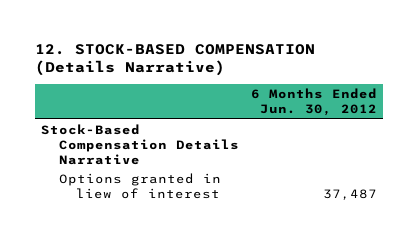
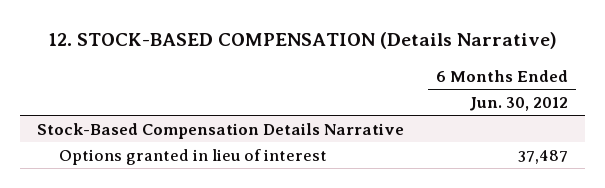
- Options granted in liew of interest | 37,487
+ Options granted in lieu of interest | 37,487

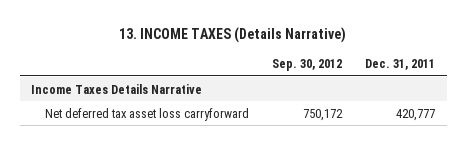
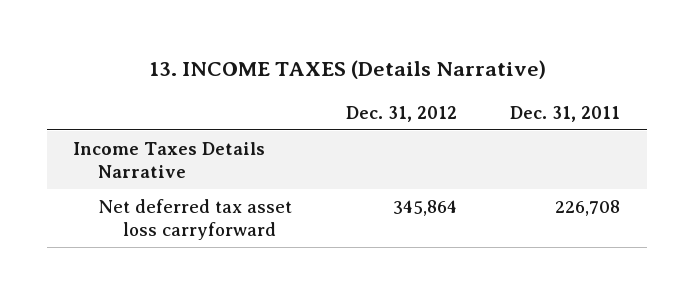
- | Sep. 30, 2012 | Dec. 31, 2011
+ | Dec. 31, 2012 | Dec. 31, 2011
- Net deferred tax asset loss carryforward | 750,172 | 420,777
+ Net deferred tax asset loss carryforward | 345,864 | 226,708

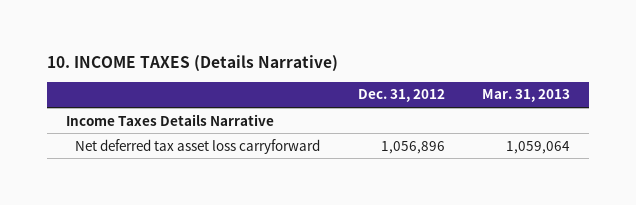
- 13. INCOME TAXES (Details Narrative)
+ 10. INCOME TAXES (Details Narrative)
- | Dec. 31, 2012 | Dec. 31, 2011
+ | Dec. 31, 2012 | Mar. 31, 2013
- Net deferred tax asset loss carryforward | 345,864 | 226,708
+ Net deferred tax asset loss carryforward | 1,056,896 | 1,059,064

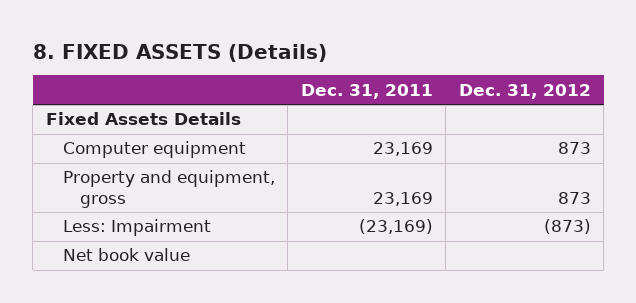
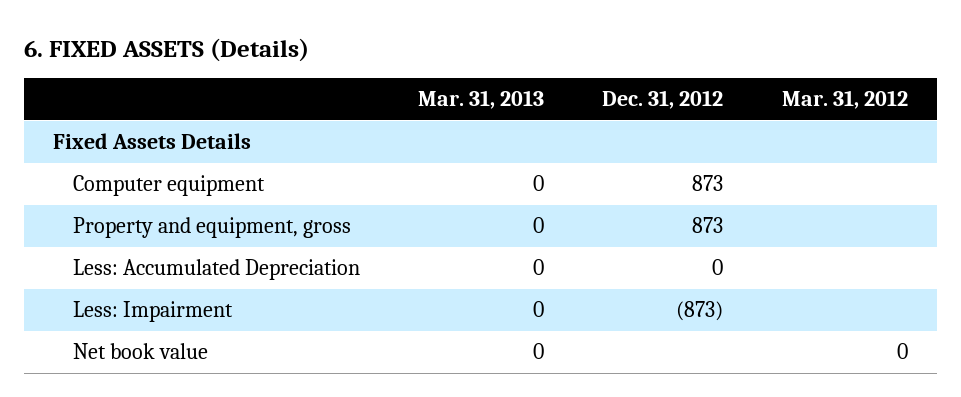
- 8. FIXED ASSETS (Details)
+ 6. FIXED ASSETS (Details)
- | Dec. 31, 2011 | Dec. 31, 2012
+ | Mar. 31, 2013 | Dec. 31, 2012 | Mar. 31, 2012
+ Less: Accumulated Depreciation | 0 | 0 |

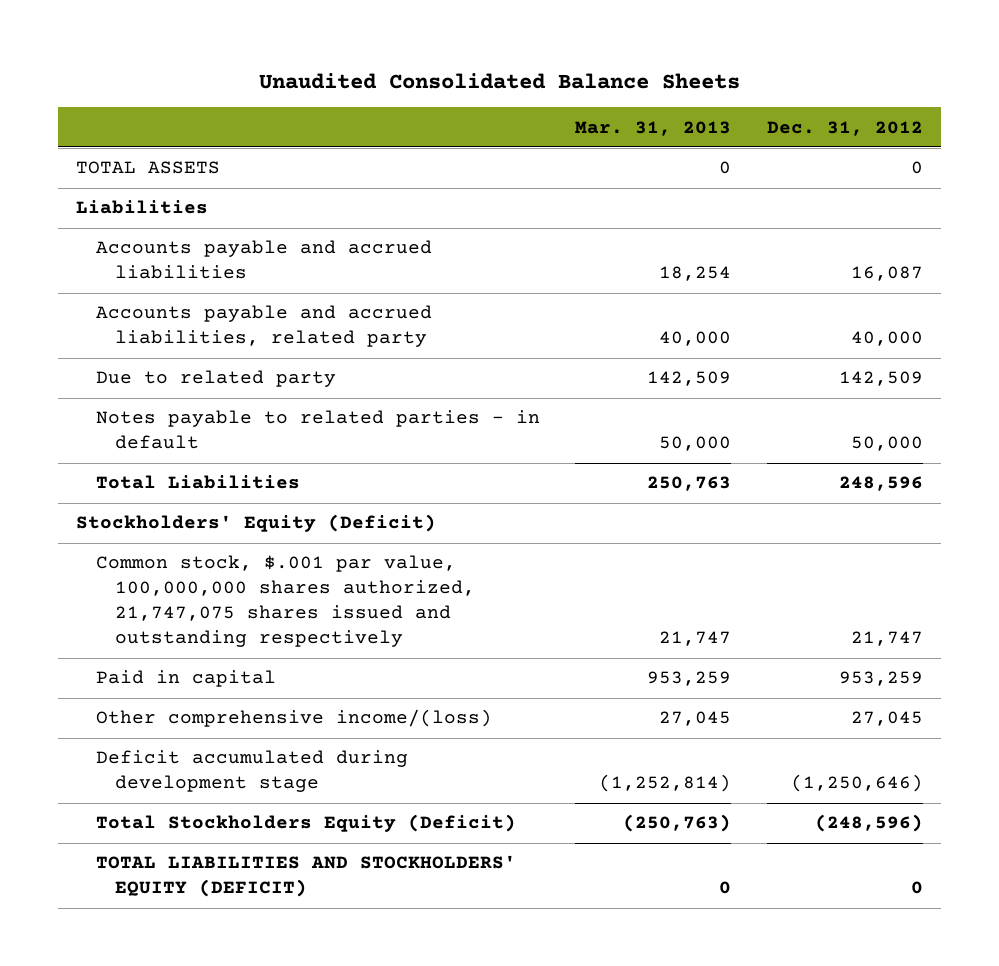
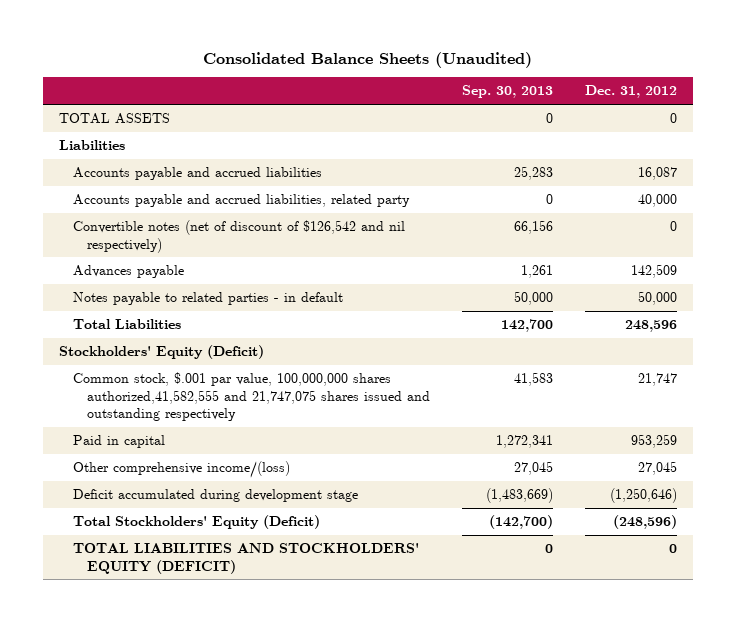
- Unaudited Consolidated Balance Sheets
+ Consolidated Balance Sheets (Unaudited)
- | Mar. 31, 2013 | Dec. 31, 2012
+ | Sep. 30, 2013 | Dec. 31, 2012
- Due to related party | 142,509 | 142,509
+ Convertible notes (net of discount of $126,542 and nil respectively) | 66,156 | 0
+ Advances payable | 1,261 | 142,509
- Common stock, $.001 par value, 100,000,000 shares authorized, 21,747,075 shares issued and outstanding respectively | 21,747 | 21,747
+ Common stock, $.001 par value, 100,000,000 shares authorized,41,582,555 and 21,747,075 shares issued and outstanding respectively | 41,583 | 21,747
- Total Stockholders Equity (Deficit) | (250,763) | (248,596)
+ Total Stockholders' Equity (Deficit) | (142,700) | (248,596)

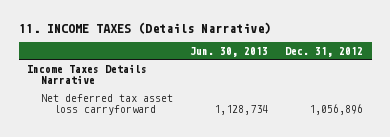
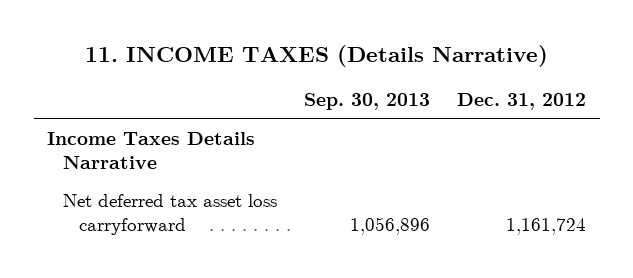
- | Jun. 30, 2013 | Dec. 31, 2012
+ | Sep. 30, 2013 | Dec. 31, 2012
- Net deferred tax asset loss carryforward | 1,128,734 | 1,056,896
+ Net deferred tax asset loss carryforward | 1,056,896 | 1,161,724

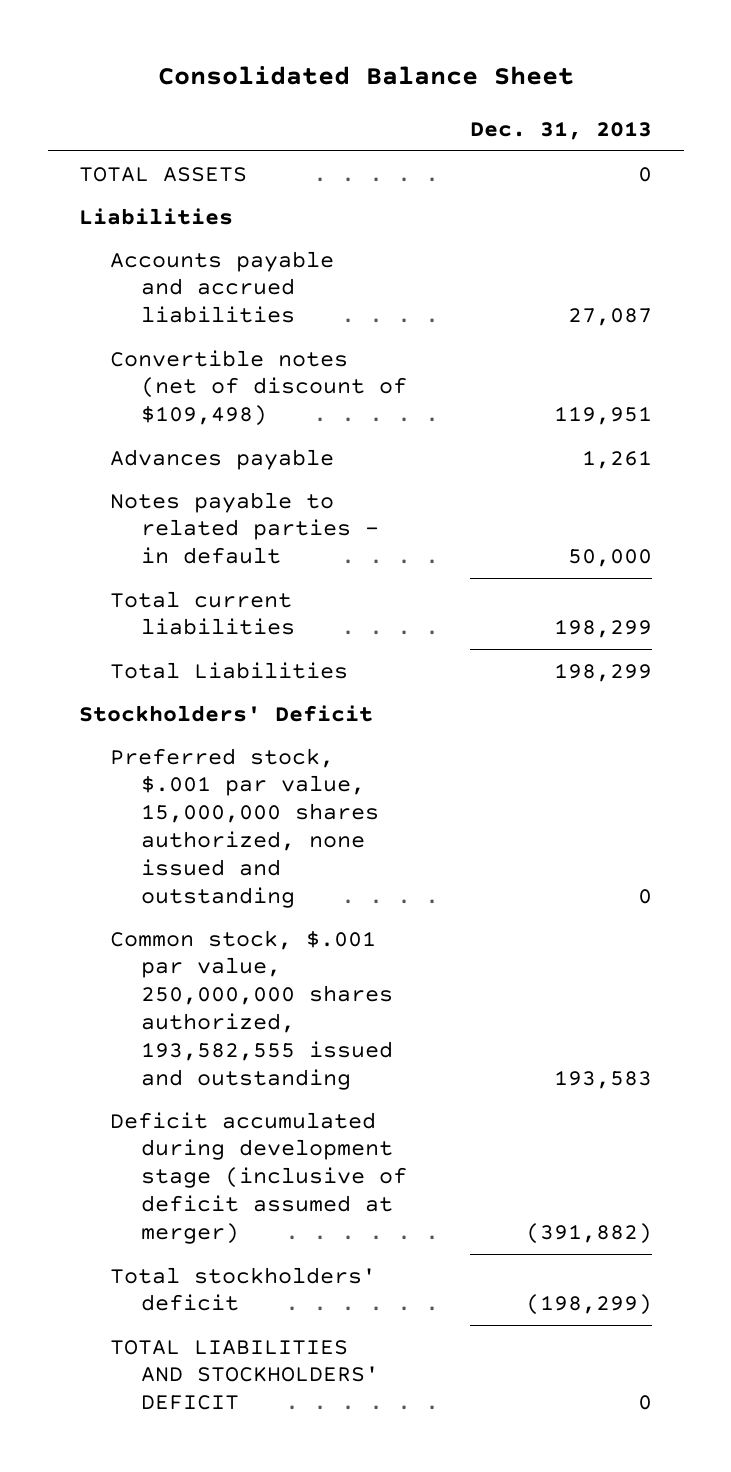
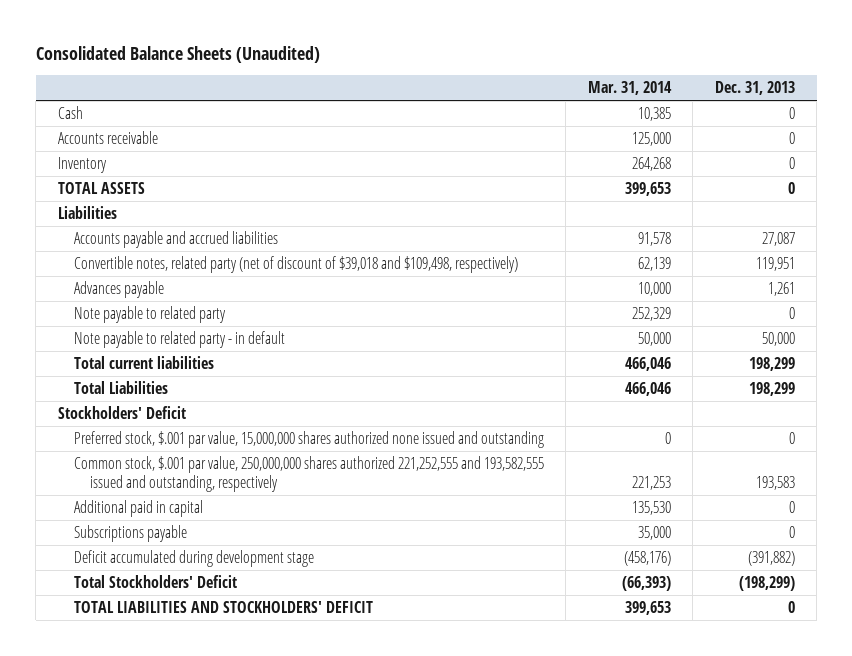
- Consolidated Balance Sheet
+ Consolidated Balance Sheets (Unaudited)
- | Dec. 31, 2013
+ | Mar. 31, 2014 | Dec. 31, 2013
+ Cash | 10,385 | 0
+ Accounts receivable | 125,000 | 0
+ Inventory | 264,268 | 0
- Convertible notes (net of discount of $109,498) | 119,951
+ Convertible notes, related party (net of discount of $39,018 and $109,498, respectively) | 62,139 | 119,951
- Notes payable to related parties - in default | 50,000
+ Note payable to related party | 252,329 | 0
+ Note payable to related party - in default | 50,000 | 50,000
- Preferred stock, $.001 par value, 15,000,000 shares authorized, none issued and outstanding | 0
- Common stock, $.001 par value, 250,000,000 shares authorized, 193,582,555 issued and outstanding | 193,583
- Deficit accumulated during development stage (inclusive of deficit assumed at merger) | (391,882)
- Total stockholders' deficit | (198,299)
+ Preferred stock, $.001 par value, 15,000,000 shares authorized none issued and outstanding | 0 | 0
+ Common stock, $.001 par value, 250,000,000 shares authorized 221,252,555 and 193,582,555 issued and outstanding, respectively | 221,253 | 193,583
+ Additional paid in capital | 135,530 | 0
+ Subscriptions payable | 35,000 | 0
+ Deficit accumulated during development stage | (458,176) | (391,882)
+ Total Stockholders' Deficit | (66,393) | (198,299)

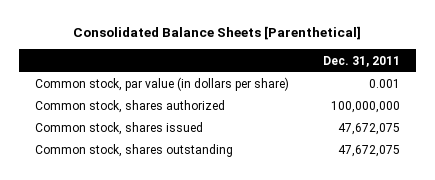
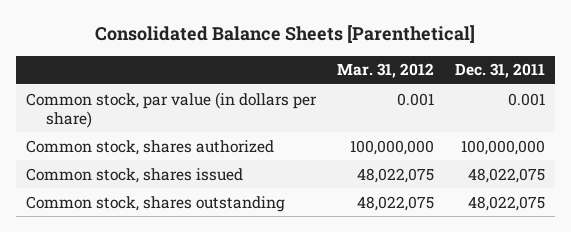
- | Dec. 31, 2011
+ | Mar. 31, 2012 | Dec. 31, 2011
- Common stock, shares issued | 47,672,075
- Common stock, shares outstanding | 47,672,075
+ Common stock, shares issued | 48,022,075 | 48,022,075
+ Common stock, shares outstanding | 48,022,075 | 48,022,075

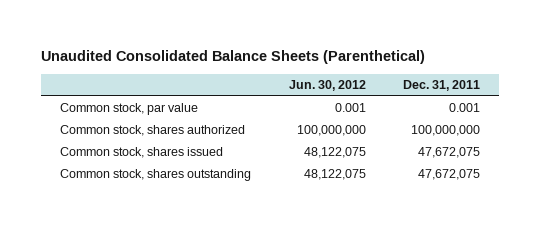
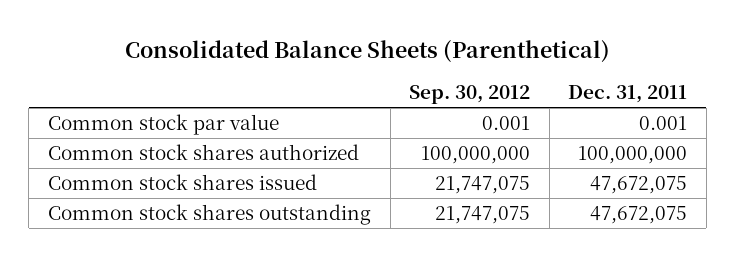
- Unaudited Consolidated Balance Sheets (Parenthetical)
+ Consolidated Balance Sheets (Parenthetical)
- | Jun. 30, 2012 | Dec. 31, 2011
+ | Sep. 30, 2012 | Dec. 31, 2011
- Common stock, par value | 0.001 | 0.001
- Common stock, shares authorized | 100,000,000 | 100,000,000
- Common stock, shares issued | 48,122,075 | 47,672,075
- Common stock, shares outstanding | 48,122,075 | 47,672,075
+ Common stock par value | 0.001 | 0.001
+ Common stock shares authorized | 100,000,000 | 100,000,000
+ Common stock shares issued | 21,747,075 | 47,672,075
+ Common stock shares outstanding | 21,747,075 | 47,672,075

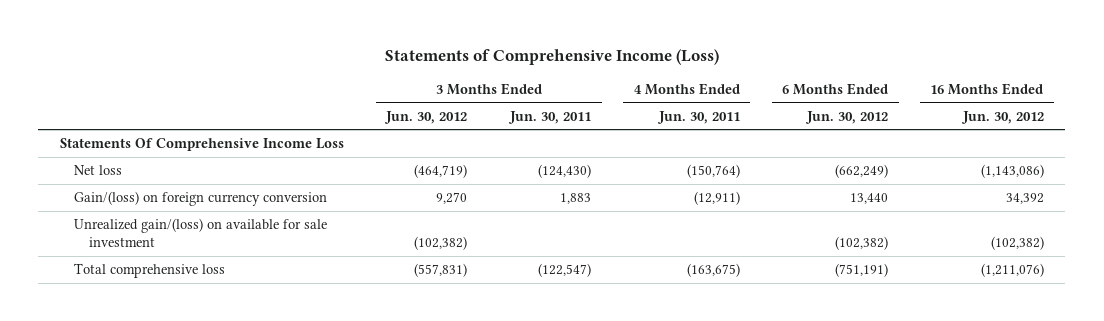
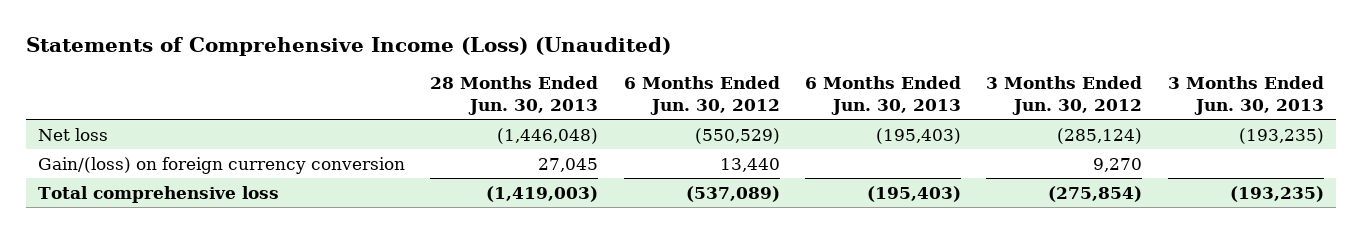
- Statements of Comprehensive Income (Loss)
+ Statements of Comprehensive Income (Loss) (Unaudited)
- | 3 Months Ended Jun. 30, 2012 | 3 Months Ended Jun. 30, 2011 | 4 Months Ended Jun. 30, 2011 | 6 Months Ended Jun. 30, 2012 | 16 Months Ended Jun. 30, 2012
+ | 28 Months Ended Jun. 30, 2013 | 6 Months Ended Jun. 30, 2012 | 6 Months Ended Jun. 30, 2013 | 3 Months Ended Jun. 30, 2012 | 3 Months Ended Jun. 30, 2013
- Statements Of Comprehensive Income Loss
- Net loss | (464,719) | (124,430) | (150,764) | (662,249) | (1,143,086)
+ Net loss | (1,446,048) | (550,529) | (195,403) | (285,124) | (193,235)
- Unrealized gain/(loss) on available for sale investment | (102,382) | | | (102,382) | (102,382)
- Total comprehensive loss | (557,831) | (122,547) | (163,675) | (751,191) | (1,211,076)
+ Total comprehensive loss | (1,419,003) | (537,089) | (195,403) | (275,854) | (193,235)

